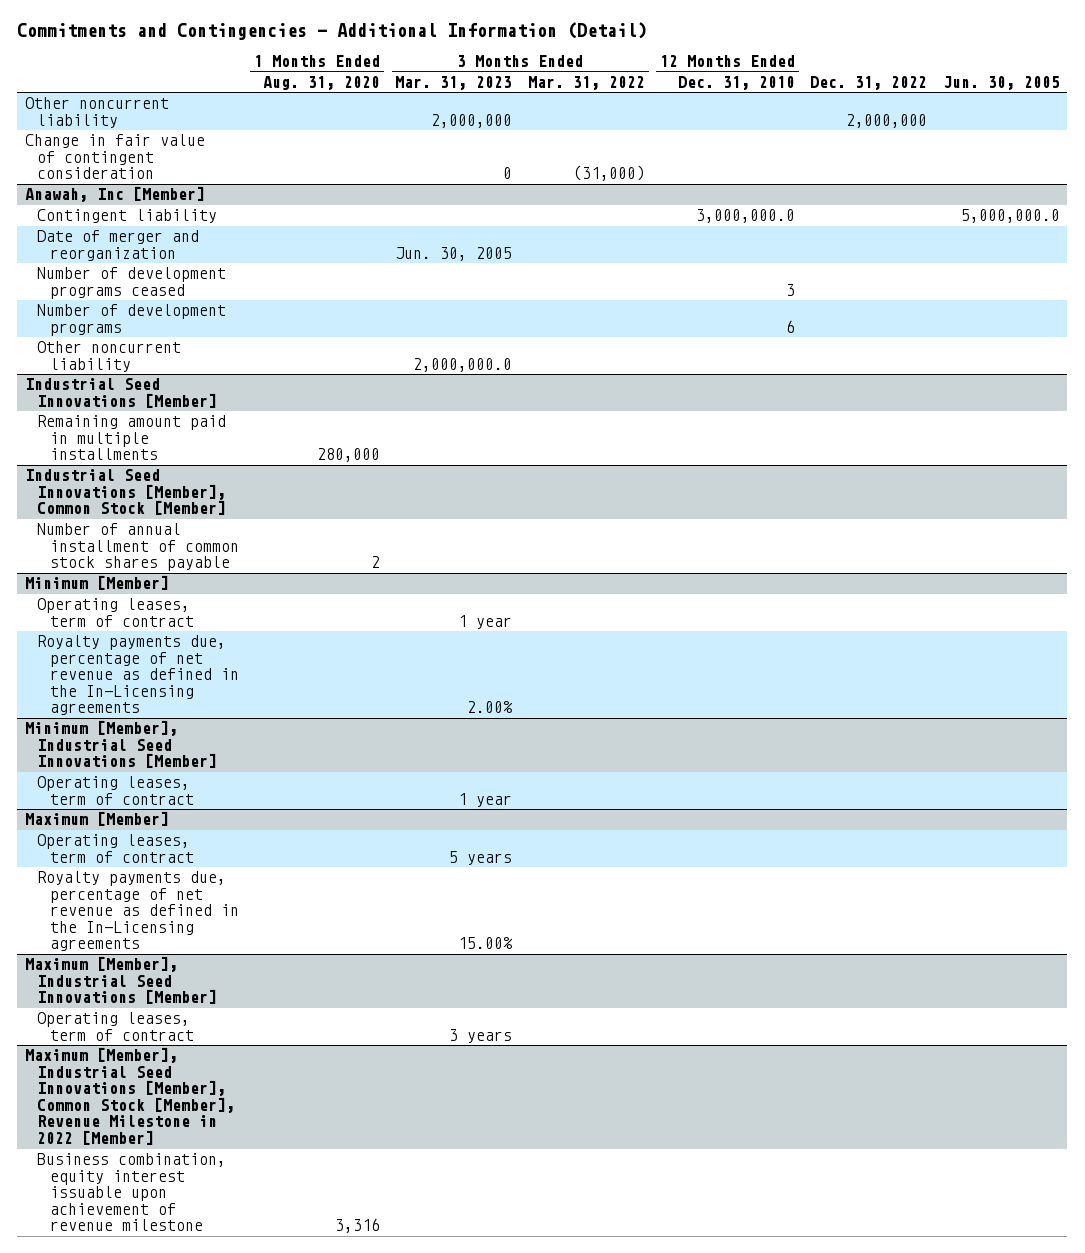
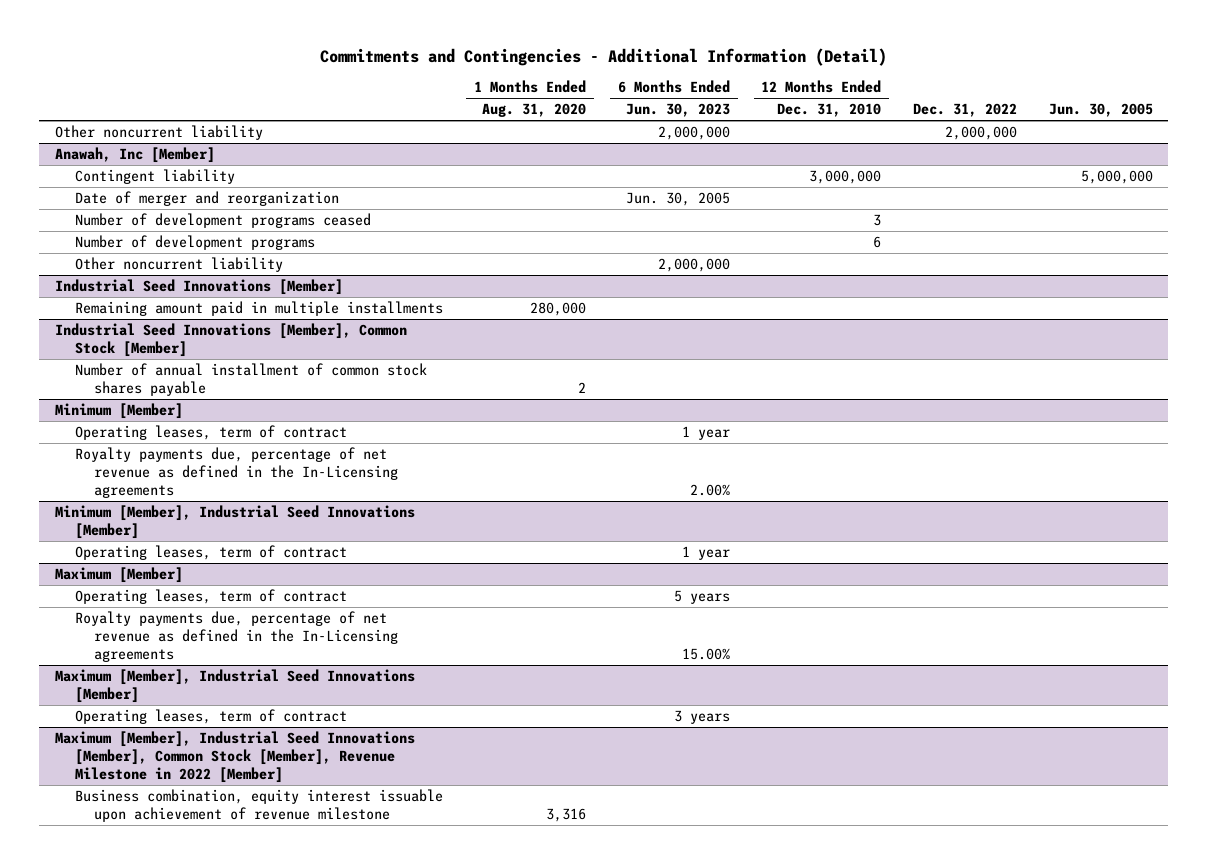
- | 1 Months Ended Aug. 31, 2020 | 3 Months Ended Mar. 31, 2023 | 3 Months Ended Mar. 31, 2022 | 12 Months Ended Dec. 31, 2010 | Dec. 31, 2022 | Jun. 30, 2005
+ | 1 Months Ended Aug. 31, 2020 | 6 Months Ended Jun. 30, 2023 | 12 Months Ended Dec. 31, 2010 | Dec. 31, 2022 | Jun. 30, 2005
- Change in fair value of contingent consideration | | 0 | (31,000) | | |
@ Anawah, Inc [Member]
- Contingent liability | | | | 3,000,000.0 | | 5,000,000.0
+ Contingent liability | | | 3,000,000 | | 5,000,000

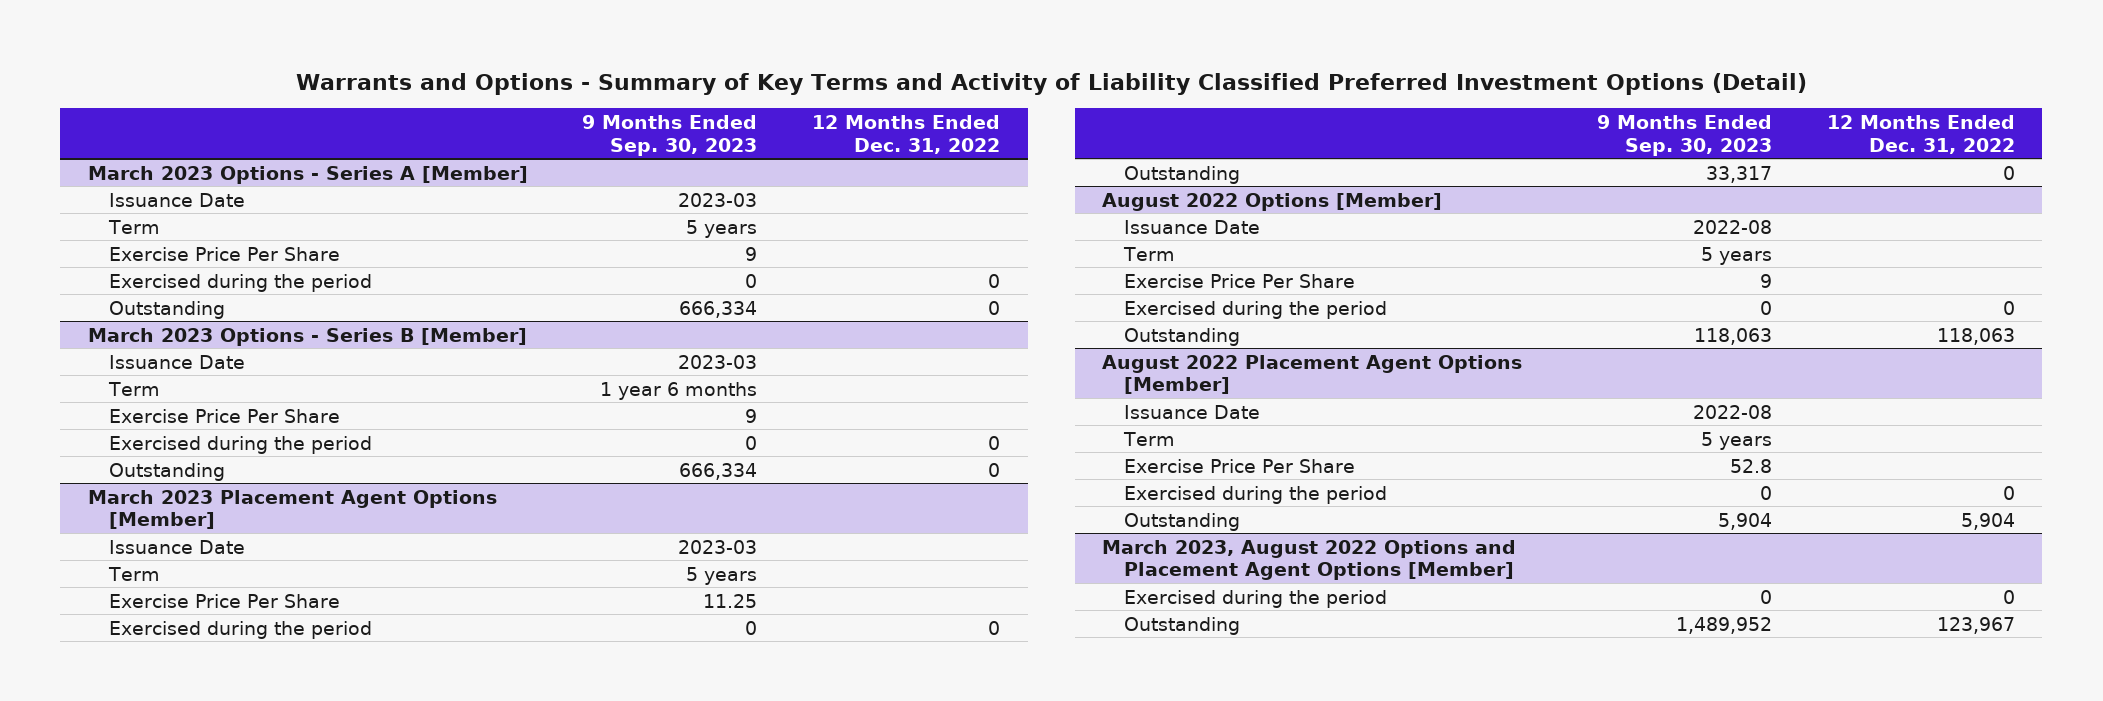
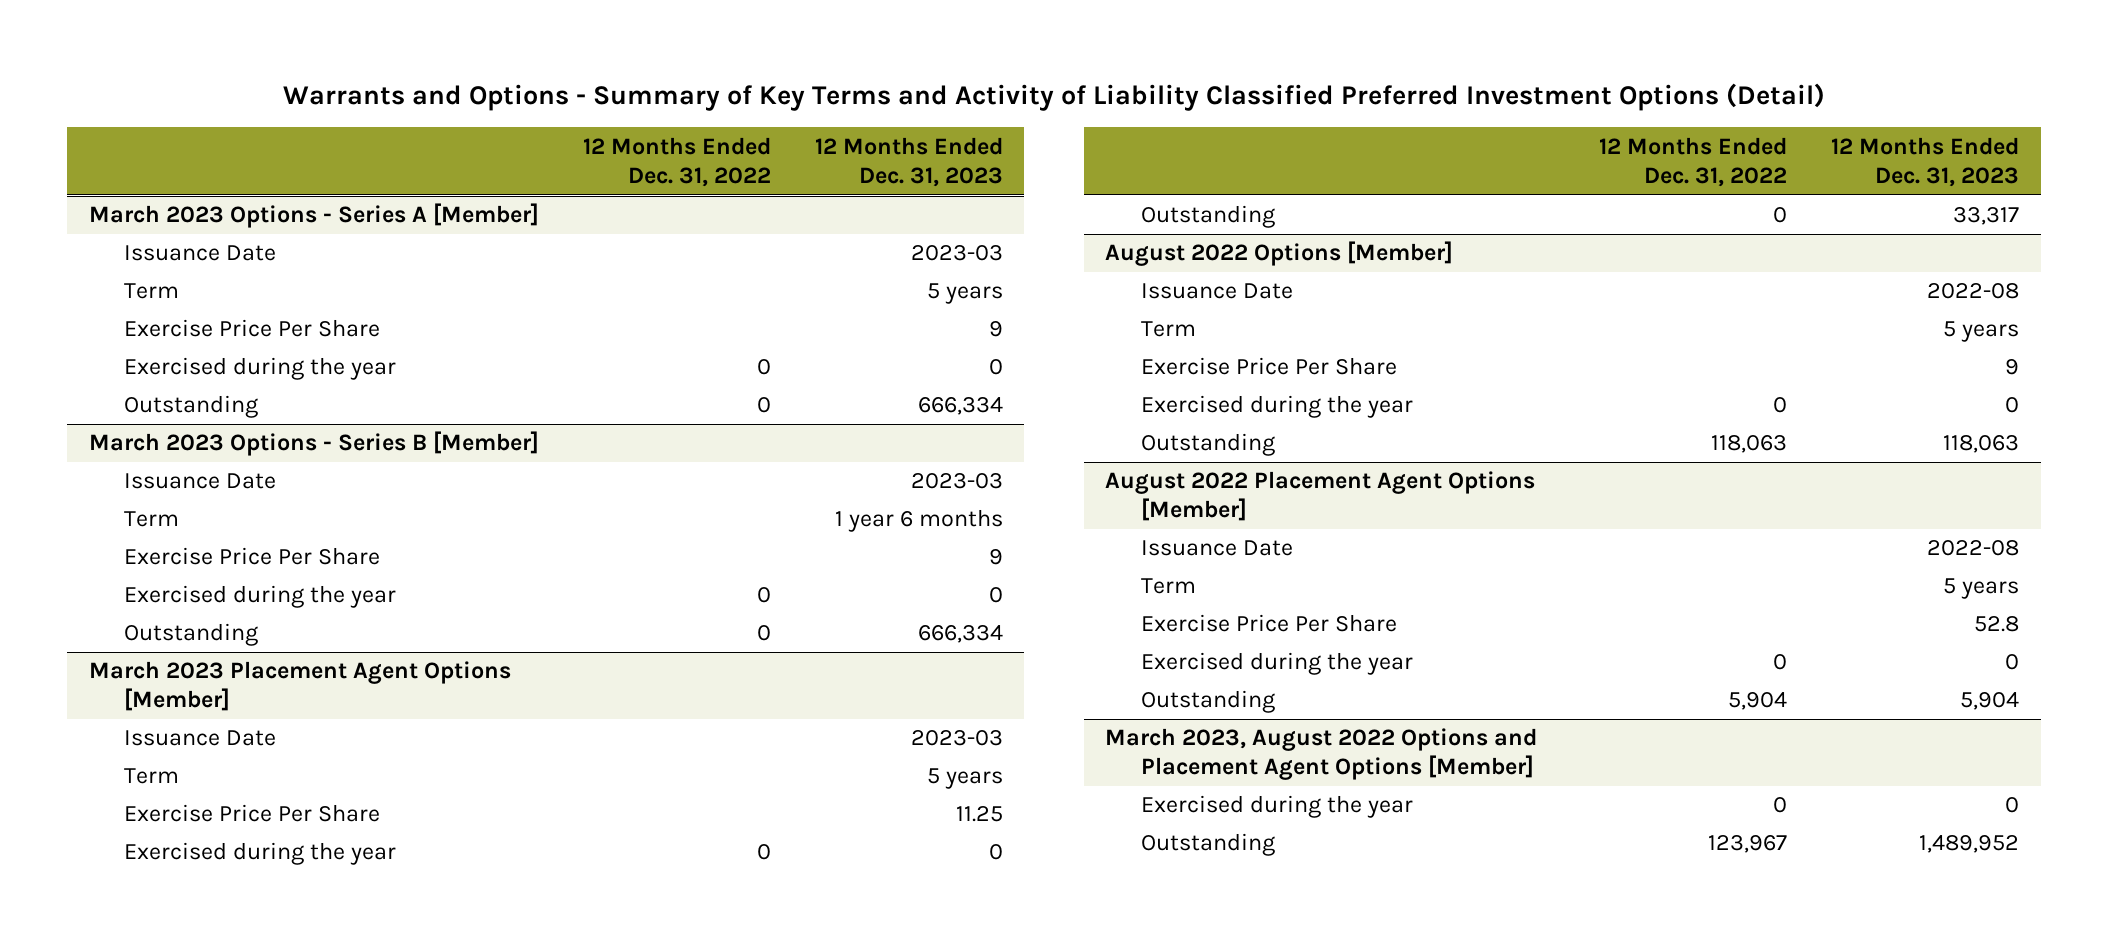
- | 9 Months Ended Sep. 30, 2023 | 12 Months Ended Dec. 31, 2022
+ | 12 Months Ended Dec. 31, 2022 | 12 Months Ended Dec. 31, 2023
@ March 2023 Options - Series A [Member]
- Exercised during the period | 0 | 0
+ Exercised during the year | 0 | 0
@ March 2023 Options - Series B [Member]
- Exercised during the period | 0 | 0
+ Exercised during the year | 0 | 0
@ March 2023 Placement Agent Options [Member]
- Exercised during the period | 0 | 0
+ Exercised during the year | 0 | 0
@ August 2022 Options [Member]
- Exercised during the period | 0 | 0
+ Exercised during the year | 0 | 0
@ August 2022 Placement Agent Options [Member]
- Exercised during the period | 0 | 0
+ Exercised during the year | 0 | 0
@ March 2023, August 2022 Options and Placement Agent Options [Member]
- Exercised during the period | 0 | 0
+ Exercised during the year | 0 | 0

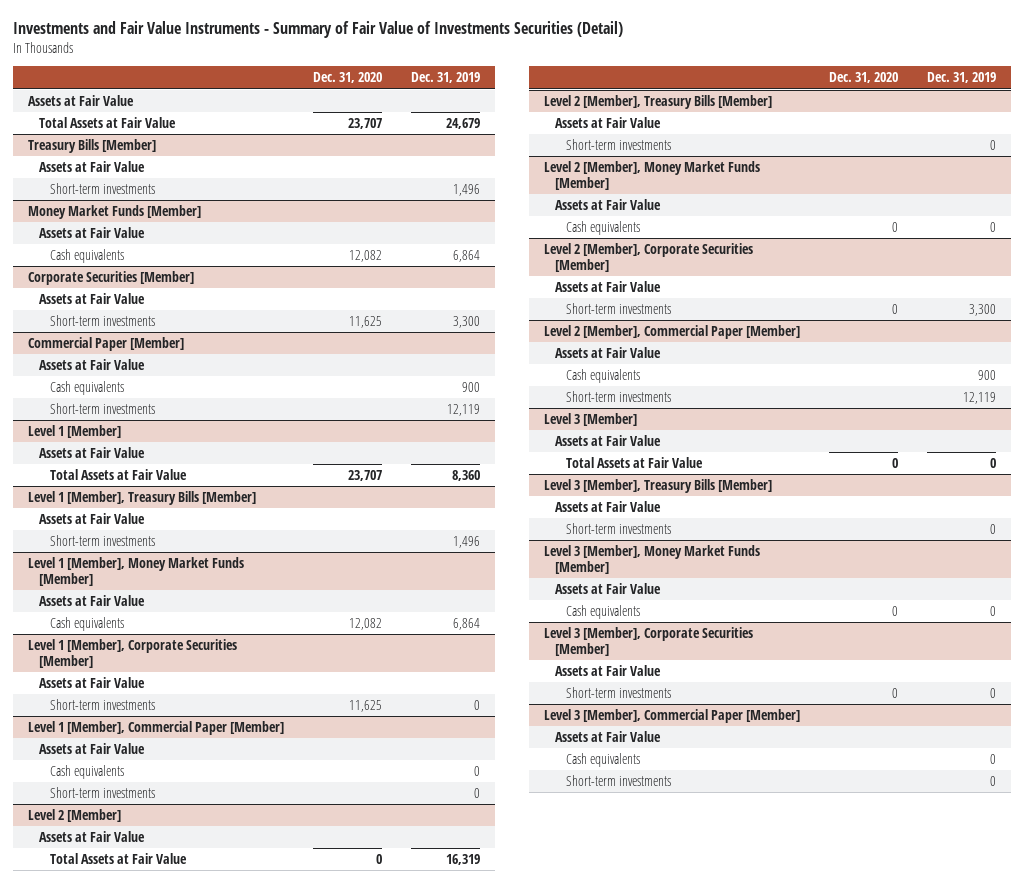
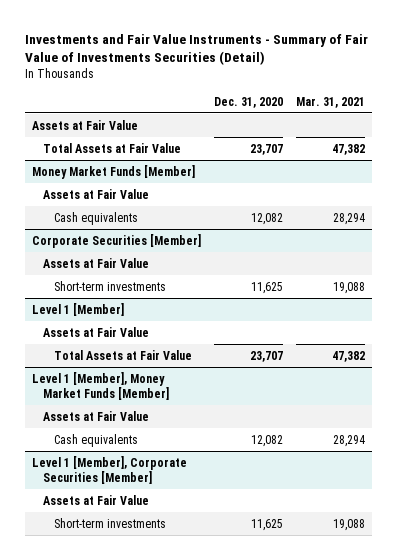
- | Dec. 31, 2020 | Dec. 31, 2019
+ | Dec. 31, 2020 | Mar. 31, 2021
- Treasury Bills [Member]
- Assets at Fair Value
- Short-term investments | | 1,496
- Commercial Paper [Member]
- Assets at Fair Value
- Cash equivalents | | 900
- Short-term investments | | 12,119
- Level 1 [Member], Treasury Bills [Member]
- Assets at Fair Value
- Short-term investments | | 1,496
- Level 1 [Member], Commercial Paper [Member]
- Assets at Fair Value
- Cash equivalents | | 0
- Short-term investments | | 0
- Level 2 [Member]
- Assets at Fair Value
- Total Assets at Fair Value | 0 | 16,319
- Level 2 [Member], Treasury Bills [Member]
- Assets at Fair Value
- Short-term investments | | 0
- Level 2 [Member], Money Market Funds [Member]
- Assets at Fair Value
- Cash equivalents | 0 | 0
- Level 2 [Member], Corporate Securities [Member]
- Assets at Fair Value
- Short-term investments | 0 | 3,300
- Level 2 [Member], Commercial Paper [Member]
- Assets at Fair Value
- Cash equivalents | | 900
- Short-term investments | | 12,119
- Level 3 [Member]
- Assets at Fair Value
- Total Assets at Fair Value | 0 | 0
- Level 3 [Member], Treasury Bills [Member]
- Assets at Fair Value
- Short-term investments | | 0
- Level 3 [Member], Money Market Funds [Member]
- Assets at Fair Value
- Cash equivalents | 0 | 0
- Level 3 [Member], Corporate Securities [Member]
- Assets at Fair Value
- Short-term investments | 0 | 0
- Level 3 [Member], Commercial Paper [Member]
- Assets at Fair Value
- Cash equivalents | | 0
- Short-term investments | | 0

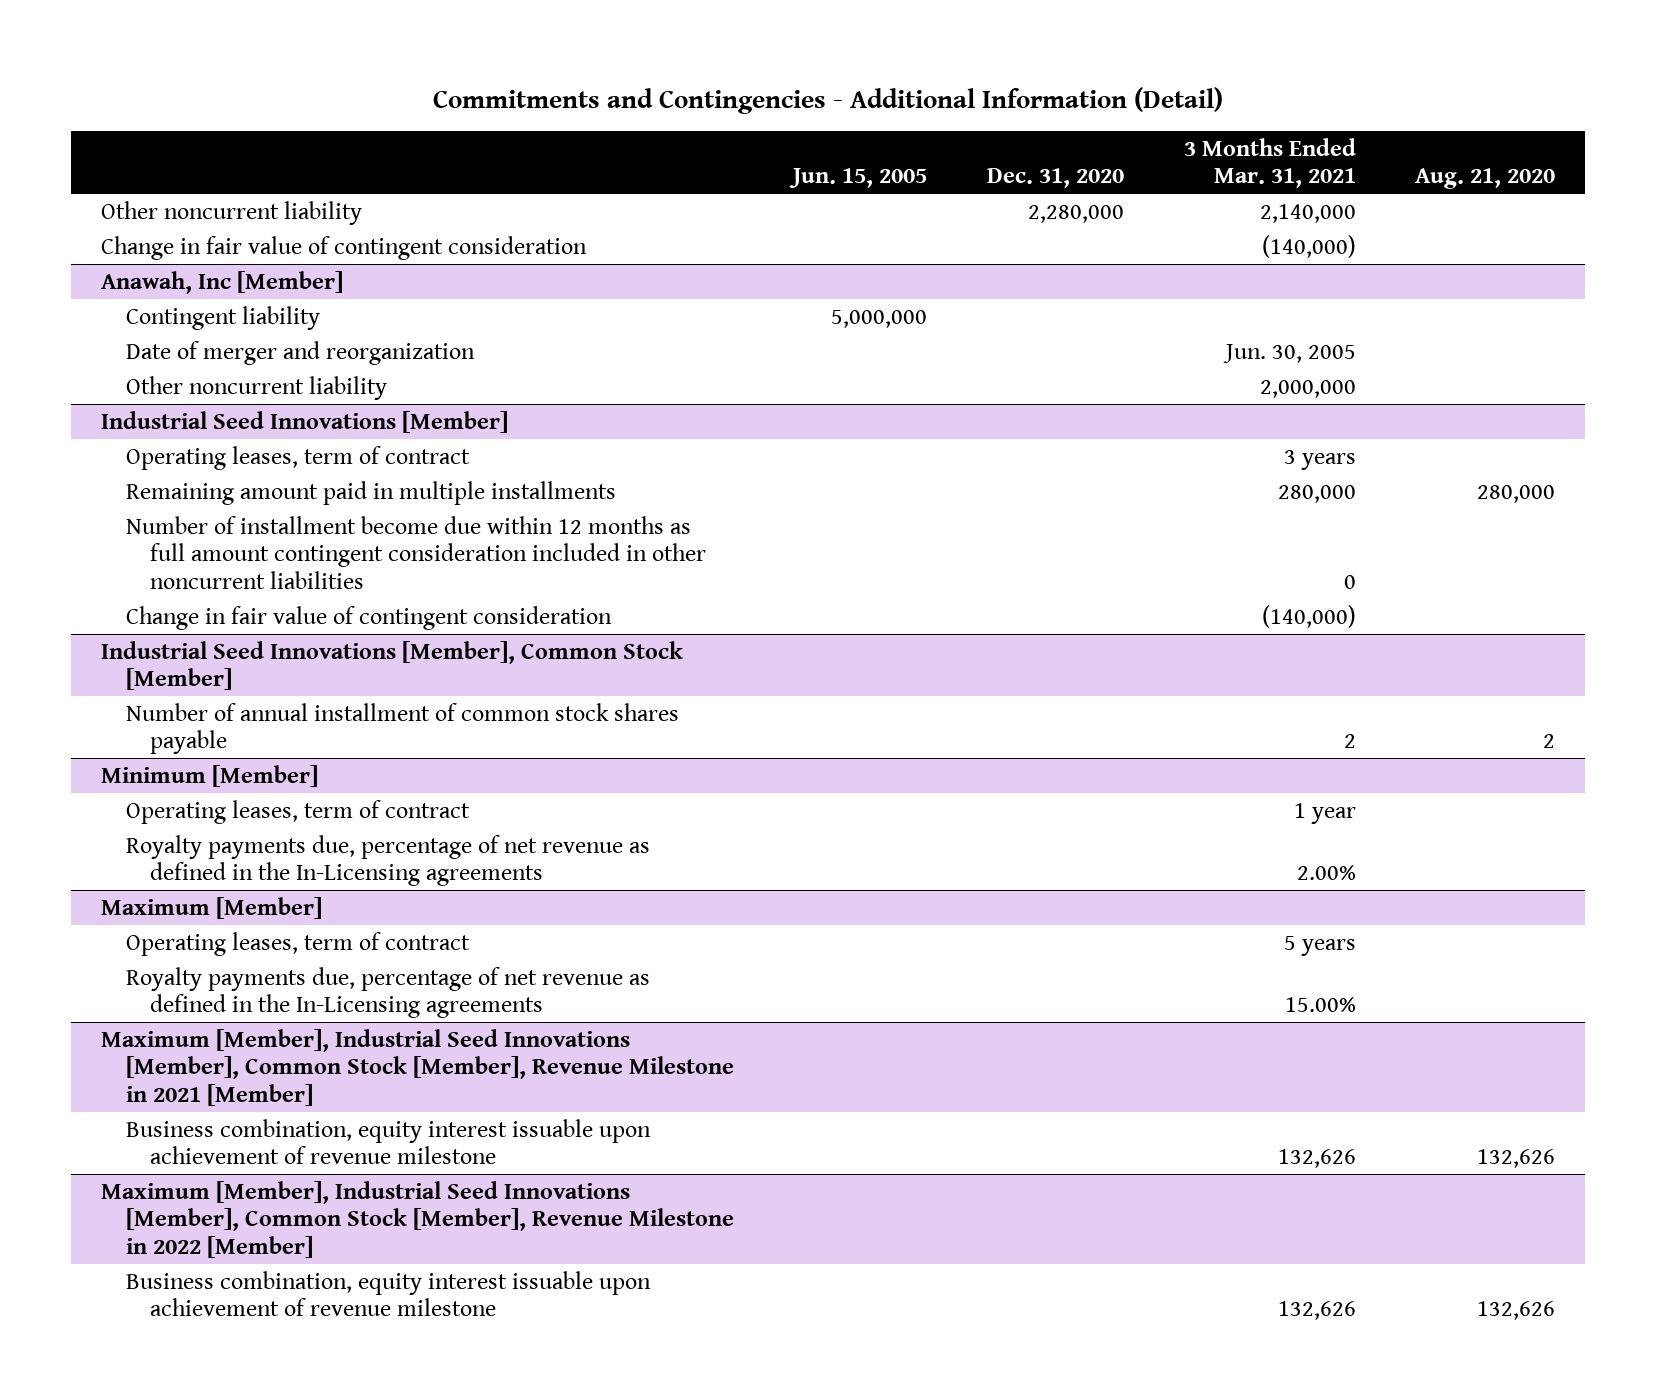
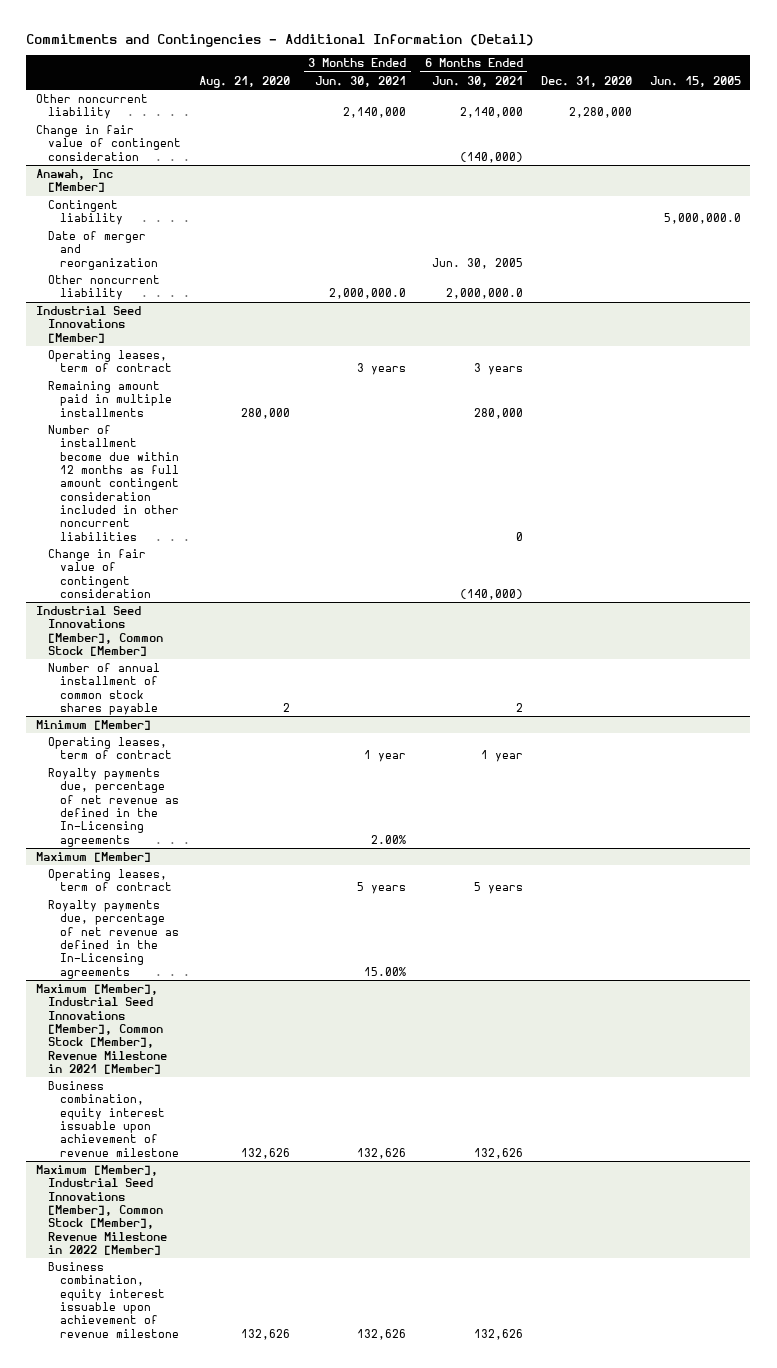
- | Jun. 15, 2005 | Dec. 31, 2020 | 3 Months Ended Mar. 31, 2021 | Aug. 21, 2020
+ | Aug. 21, 2020 | 3 Months Ended Jun. 30, 2021 | 6 Months Ended Jun. 30, 2021 | Dec. 31, 2020 | Jun. 15, 2005
@ Anawah, Inc [Member]
- Contingent liability | 5,000,000 | | |
+ Contingent liability | | | | | 5,000,000.0

